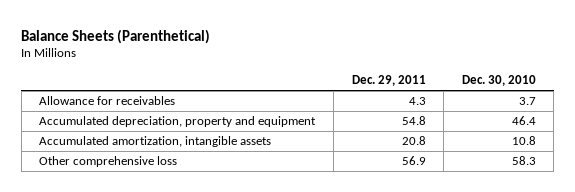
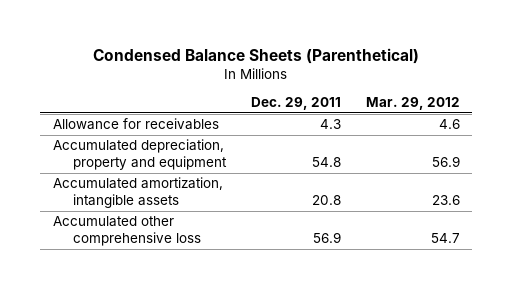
- Balance Sheets (Parenthetical)
+ Condensed Balance Sheets (Parenthetical)
- | Dec. 29, 2011 | Dec. 30, 2010
+ | Dec. 29, 2011 | Mar. 29, 2012
- Other comprehensive loss | 56.9 | 58.3
+ Accumulated other comprehensive loss | 56.9 | 54.7

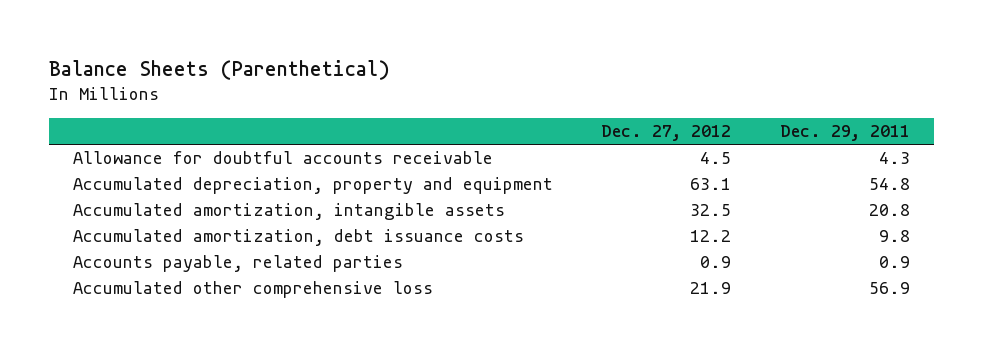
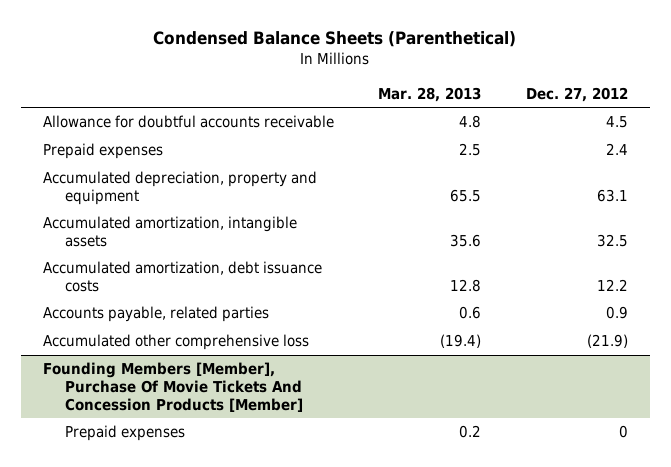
- Balance Sheets (Parenthetical)
+ Condensed Balance Sheets (Parenthetical)
- | Dec. 27, 2012 | Dec. 29, 2011
+ | Mar. 28, 2013 | Dec. 27, 2012
+ Prepaid expenses | 2.5 | 2.4
- Accumulated other comprehensive loss | 21.9 | 56.9
+ Accumulated other comprehensive loss | (19.4) | (21.9)
+ Founding Members [Member], Purchase Of Movie Tickets And Concession Products [Member]
+ Prepaid expenses | 0.2 | 0

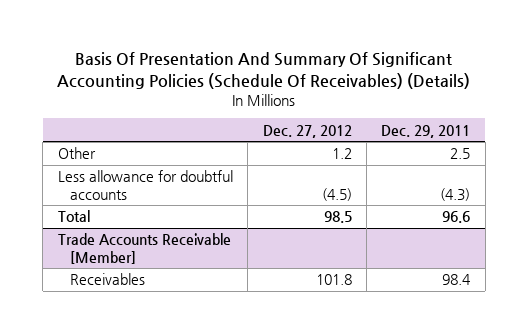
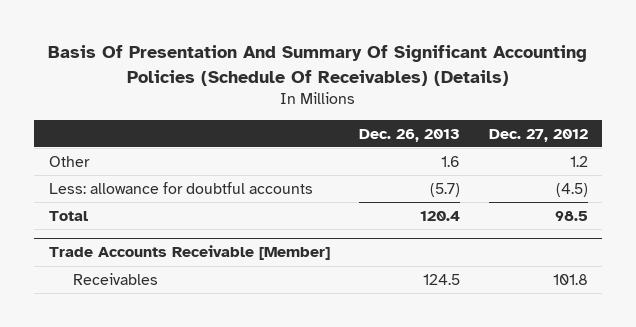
- | Dec. 27, 2012 | Dec. 29, 2011
+ | Dec. 26, 2013 | Dec. 27, 2012
- Less allowance for doubtful accounts | (4.5) | (4.3)
+ Less: allowance for doubtful accounts | (5.7) | (4.5)

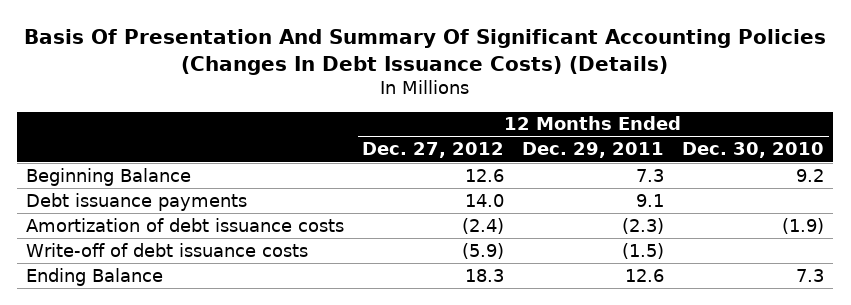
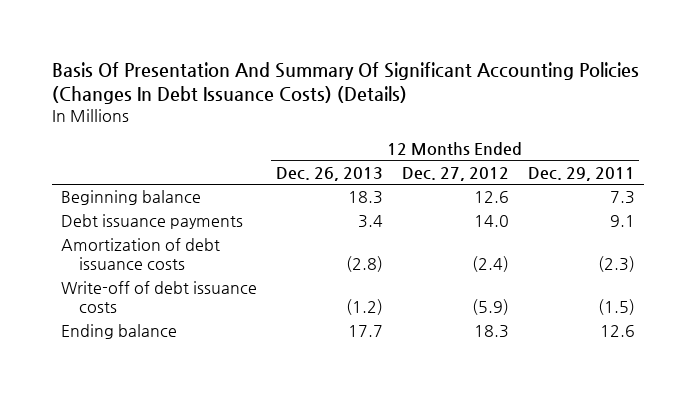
- | 12 Months Ended Dec. 27, 2012 | 12 Months Ended Dec. 29, 2011 | 12 Months Ended Dec. 30, 2010
+ | 12 Months Ended Dec. 26, 2013 | 12 Months Ended Dec. 27, 2012 | 12 Months Ended Dec. 29, 2011
- Beginning Balance | 12.6 | 7.3 | 9.2
+ Beginning balance | 18.3 | 12.6 | 7.3
- Ending Balance | 18.3 | 12.6 | 7.3
+ Ending balance | 17.7 | 18.3 | 12.6

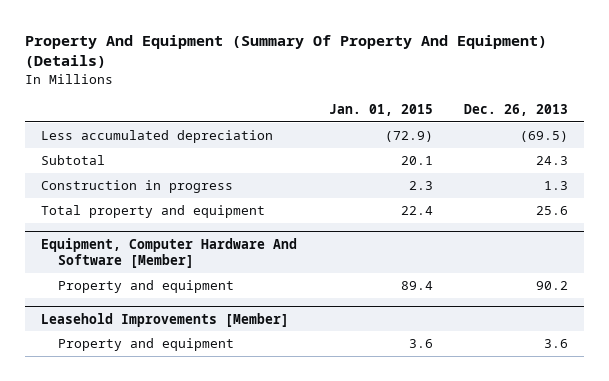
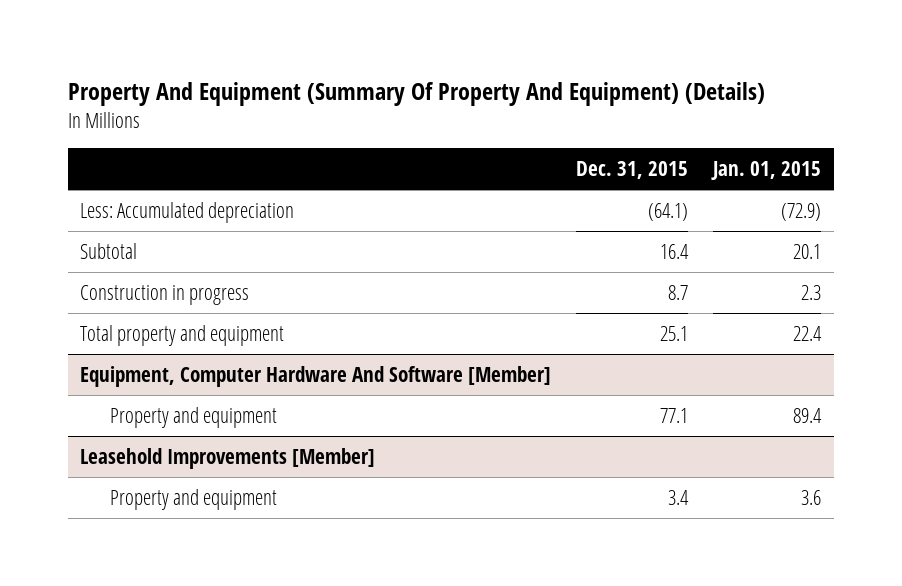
- | Jan. 01, 2015 | Dec. 26, 2013
+ | Dec. 31, 2015 | Jan. 01, 2015
- Less accumulated depreciation | (72.9) | (69.5)
+ Less: Accumulated depreciation | (64.1) | (72.9)

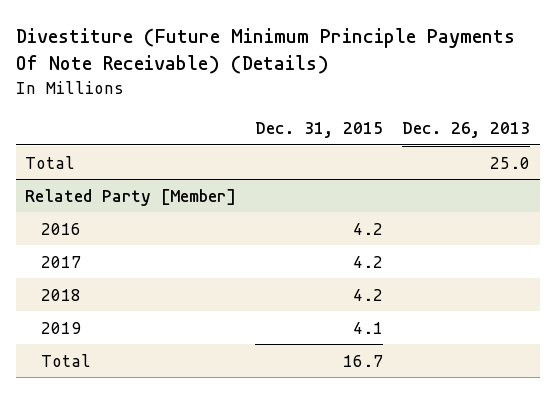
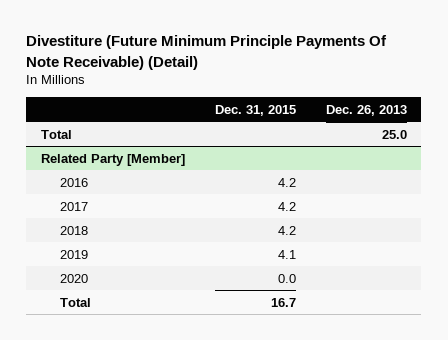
- Divestiture (Future Minimum Principle Payments Of Note Receivable) (Details)
+ Divestiture (Future Minimum Principle Payments Of Note Receivable) (Detail)
@ Related Party [Member]
+ 2020 | 0.0 |

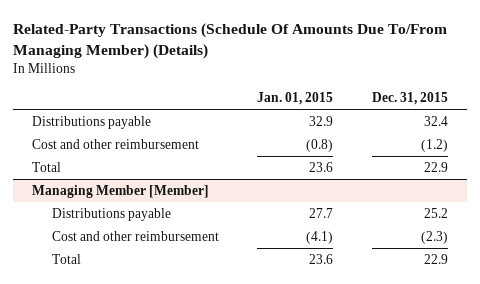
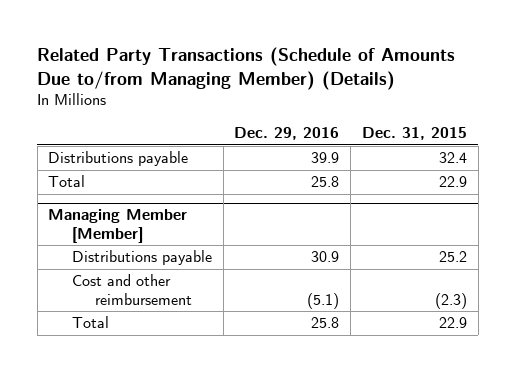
- Related-Party Transactions (Schedule Of Amounts Due To/From Managing Member) (Details)
+ Related Party Transactions (Schedule of Amounts Due to/from Managing Member) (Details)
- | Jan. 01, 2015 | Dec. 31, 2015
+ | Dec. 29, 2016 | Dec. 31, 2015
- Cost and other reimbursement | (0.8) | (1.2)

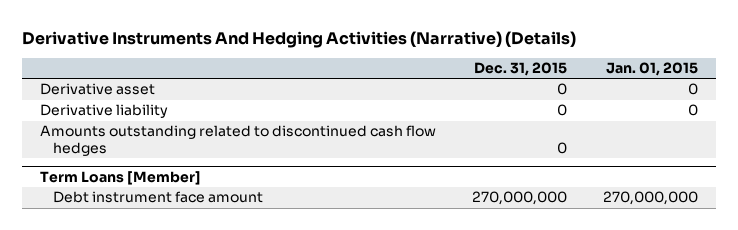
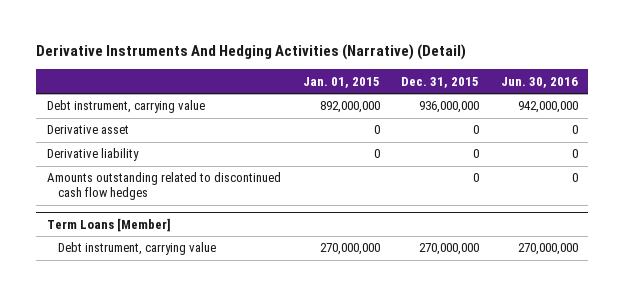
- Derivative Instruments And Hedging Activities (Narrative) (Details)
+ Derivative Instruments And Hedging Activities (Narrative) (Detail)
- | Dec. 31, 2015 | Jan. 01, 2015
+ | Jan. 01, 2015 | Dec. 31, 2015 | Jun. 30, 2016
+ Debt instrument, carrying value | 892,000,000 | 936,000,000 | 942,000,000
@ Term Loans [Member]
- Debt instrument face amount | 270,000,000 | 270,000,000
+ Debt instrument, carrying value | 270,000,000 | 270,000,000 | 270,000,000

